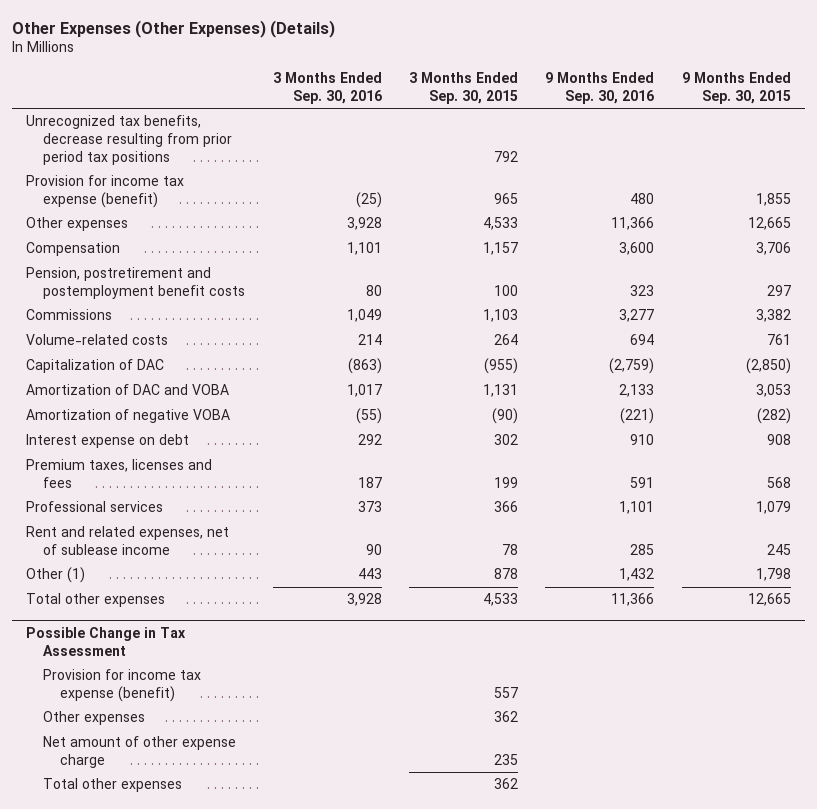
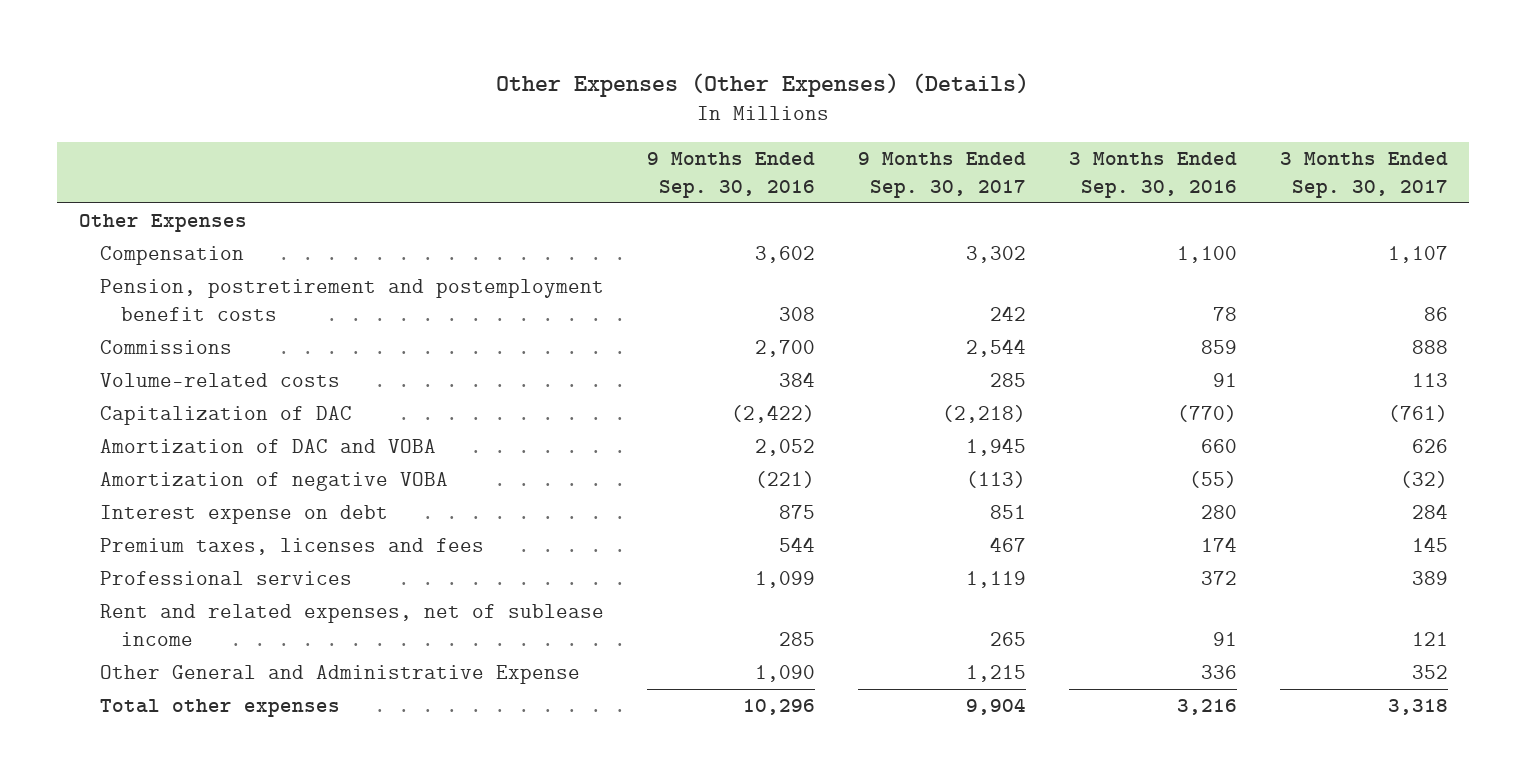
- | 3 Months Ended Sep. 30, 2016 | 3 Months Ended Sep. 30, 2015 | 9 Months Ended Sep. 30, 2016 | 9 Months Ended Sep. 30, 2015
+ | 9 Months Ended Sep. 30, 2016 | 9 Months Ended Sep. 30, 2017 | 3 Months Ended Sep. 30, 2016 | 3 Months Ended Sep. 30, 2017
- Unrecognized tax benefits, decrease resulting from prior period tax positions | | 792 | |
- Provision for income tax expense (benefit) | (25) | 965 | 480 | 1,855
- Other expenses | 3,928 | 4,533 | 11,366 | 12,665
- Compensation | 1,101 | 1,157 | 3,600 | 3,706
- Pension, postretirement and postemployment benefit costs | 80 | 100 | 323 | 297
- Commissions | 1,049 | 1,103 | 3,277 | 3,382
- Volume-related costs | 214 | 264 | 694 | 761
- Capitalization of DAC | (863) | (955) | (2,759) | (2,850)
- Amortization of DAC and VOBA | 1,017 | 1,131 | 2,133 | 3,053
+ Other Expenses
+ Compensation | 3,602 | 3,302 | 1,100 | 1,107
+ Pension, postretirement and postemployment benefit costs | 308 | 242 | 78 | 86
+ Commissions | 2,700 | 2,544 | 859 | 888
+ Volume-related costs | 384 | 285 | 91 | 113
+ Capitalization of DAC | (2,422) | (2,218) | (770) | (761)
+ Amortization of DAC and VOBA | 2,052 | 1,945 | 660 | 626
- Interest expense on debt | 292 | 302 | 910 | 908
- Premium taxes, licenses and fees | 187 | 199 | 591 | 568
- Professional services | 373 | 366 | 1,101 | 1,079
- Rent and related expenses, net of sublease income | 90 | 78 | 285 | 245
- Other (1) | 443 | 878 | 1,432 | 1,798
- Total other expenses | 3,928 | 4,533 | 11,366 | 12,665
- Possible Change in Tax Assessment
- Provision for income tax expense (benefit) | | 557 | |
- Other expenses | | 362 | |
- Net amount of other expense charge | | 235 | |
- Total other expenses | | 362 | |
+ Interest expense on debt | 875 | 851 | 280 | 284
+ Premium taxes, licenses and fees | 544 | 467 | 174 | 145
+ Professional services | 1,099 | 1,119 | 372 | 389
+ Rent and related expenses, net of sublease income | 285 | 265 | 91 | 121
+ Other General and Administrative Expense | 1,090 | 1,215 | 336 | 352
+ Total other expenses | 10,296 | 9,904 | 3,216 | 3,318

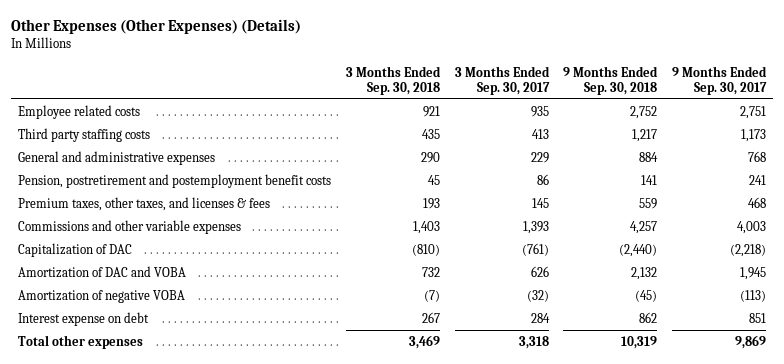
- | 9 Months Ended Sep. 30, 2016 | 9 Months Ended Sep. 30, 2017 | 3 Months Ended Sep. 30, 2016 | 3 Months Ended Sep. 30, 2017
+ | 3 Months Ended Sep. 30, 2018 | 3 Months Ended Sep. 30, 2017 | 9 Months Ended Sep. 30, 2018 | 9 Months Ended Sep. 30, 2017
- Other Expenses
- Compensation | 3,602 | 3,302 | 1,100 | 1,107
- Pension, postretirement and postemployment benefit costs | 308 | 242 | 78 | 86
- Commissions | 2,700 | 2,544 | 859 | 888
- Volume-related costs | 384 | 285 | 91 | 113
+ Employee related costs | 921 | 935 | 2,752 | 2,751
+ Third party staffing costs | 435 | 413 | 1,217 | 1,173
+ General and administrative expenses | 290 | 229 | 884 | 768
+ Pension, postretirement and postemployment benefit costs | 45 | 86 | 141 | 241
+ Premium taxes, other taxes, and licenses & fees | 193 | 145 | 559 | 468
+ Commissions and other variable expenses | 1,403 | 1,393 | 4,257 | 4,003
- Premium taxes, licenses and fees | 544 | 467 | 174 | 145
- Professional services | 1,099 | 1,119 | 372 | 389
- Rent and related expenses, net of sublease income | 285 | 265 | 91 | 121
- Other General and Administrative Expense | 1,090 | 1,215 | 336 | 352
- Total other expenses | 10,296 | 9,904 | 3,216 | 3,318
+ Total other expenses | 3,469 | 3,318 | 10,319 | 9,869

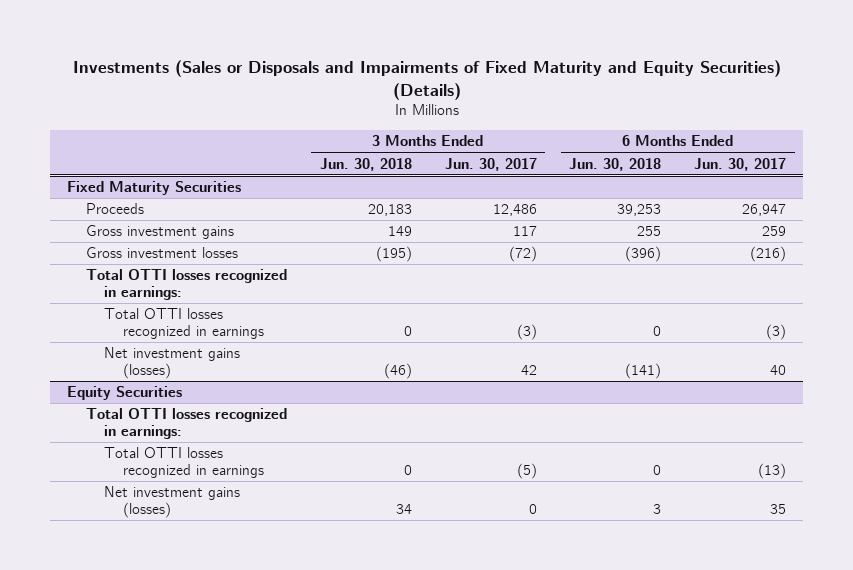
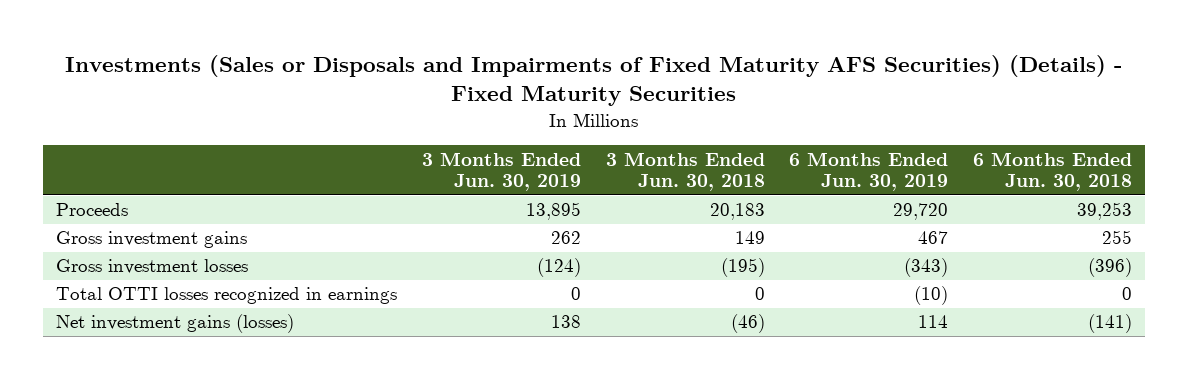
- Investments (Sales or Disposals and Impairments of Fixed Maturity and Equity Securities) (Details)
+ Investments (Sales or Disposals and Impairments of Fixed Maturity AFS Securities) (Details) - Fixed Maturity Securities
- | 3 Months Ended Jun. 30, 2018 | 3 Months Ended Jun. 30, 2017 | 6 Months Ended Jun. 30, 2018 | 6 Months Ended Jun. 30, 2017
+ | 3 Months Ended Jun. 30, 2019 | 3 Months Ended Jun. 30, 2018 | 6 Months Ended Jun. 30, 2019 | 6 Months Ended Jun. 30, 2018
- Fixed Maturity Securities
- Total OTTI losses recognized in earnings:
- Equity Securities
- Total OTTI losses recognized in earnings:
- Total OTTI losses recognized in earnings | 0 | (5) | 0 | (13)
- Net investment gains (losses) | 34 | 0 | 3 | 35

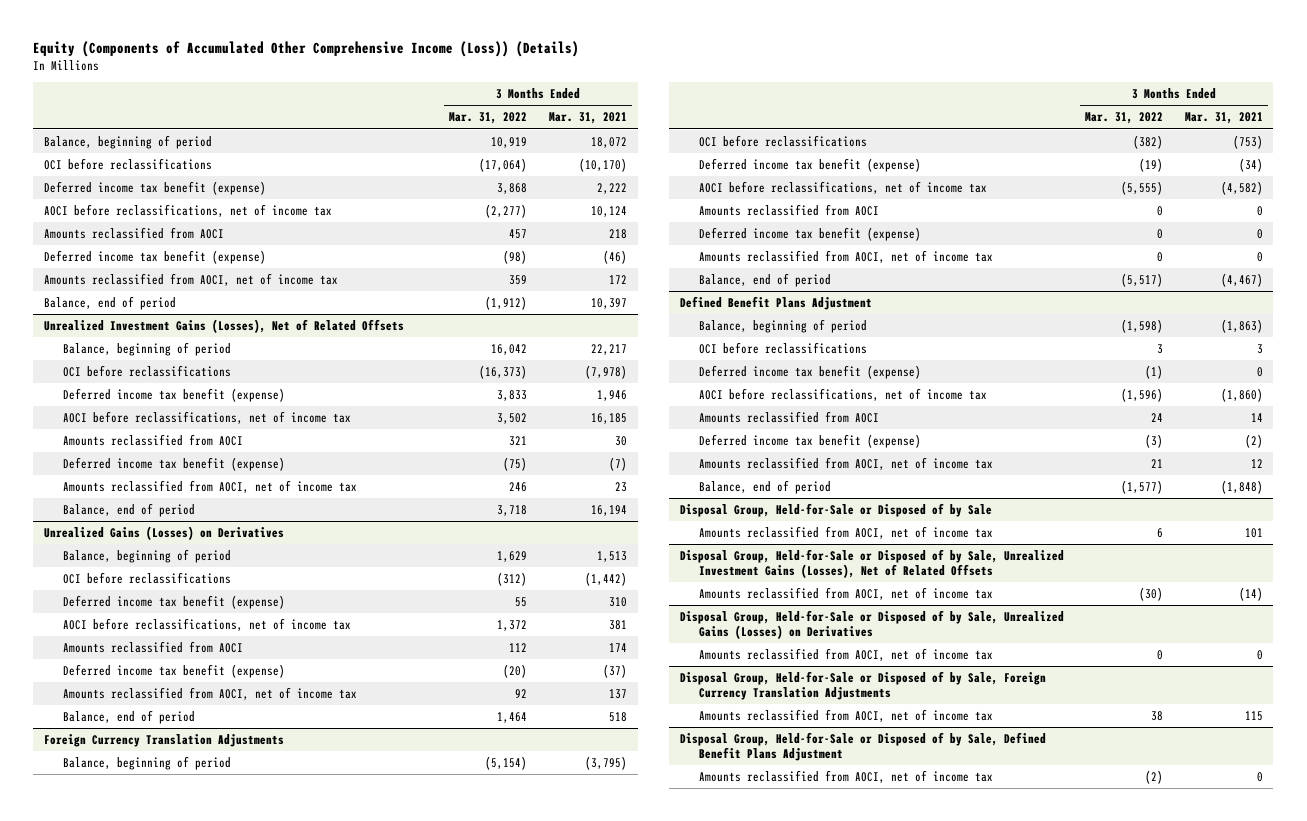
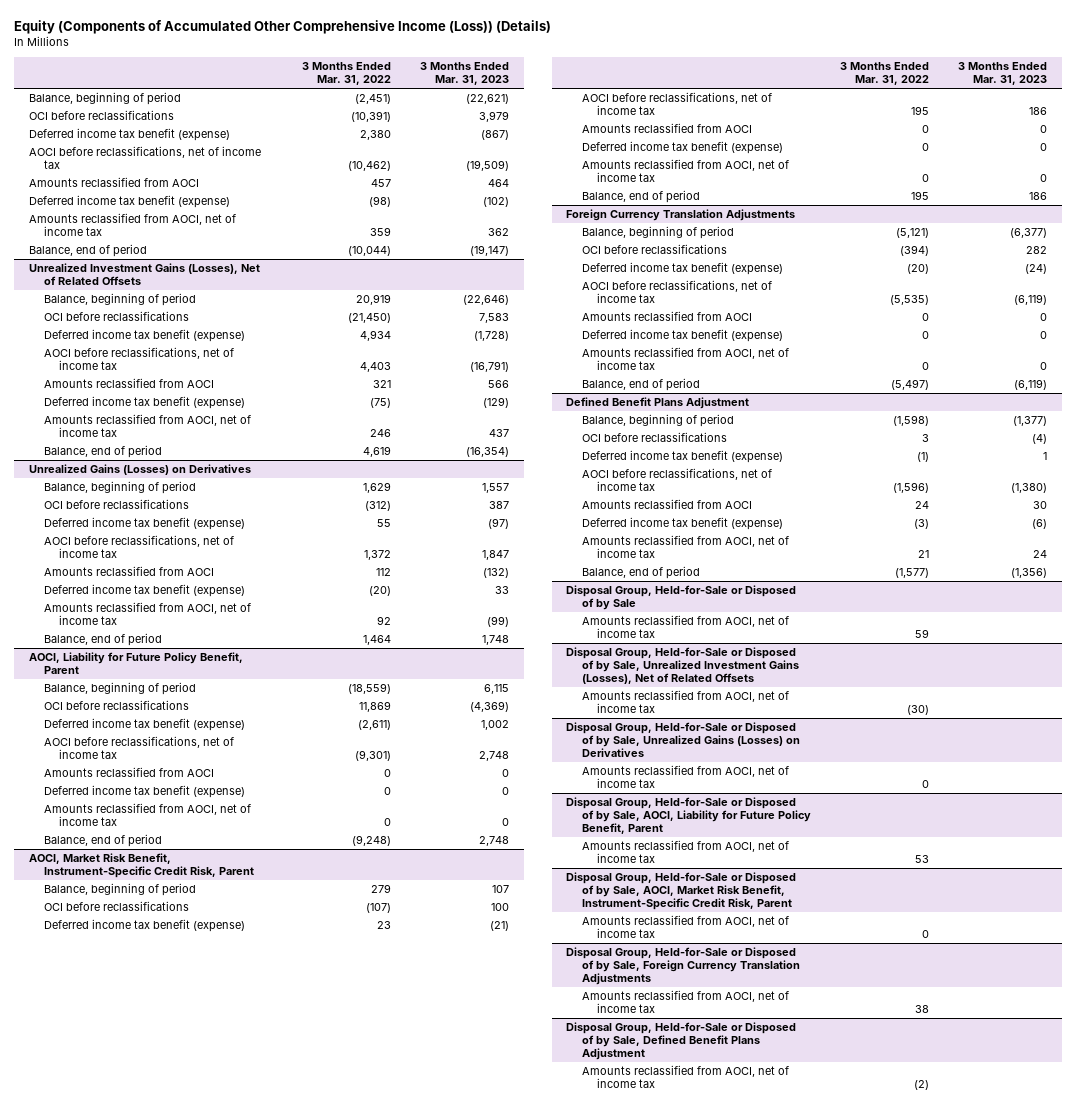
- | 3 Months Ended Mar. 31, 2022 | 3 Months Ended Mar. 31, 2021
+ | 3 Months Ended Mar. 31, 2022 | 3 Months Ended Mar. 31, 2023
- Balance, beginning of period | 10,919 | 18,072
- OCI before reclassifications | (17,064) | (10,170)
- Deferred income tax benefit (expense) | 3,868 | 2,222
- AOCI before reclassifications, net of income tax | (2,277) | 10,124
+ Balance, beginning of period | (2,451) | (22,621)
+ OCI before reclassifications | (10,391) | 3,979
+ Deferred income tax benefit (expense) | 2,380 | (867)
+ AOCI before reclassifications, net of income tax | (10,462) | (19,509)
- Balance, end of period | (1,912) | 10,397
+ Balance, end of period | (10,044) | (19,147)
@ Unrealized Investment Gains (Losses), Net of Related Offsets
- Balance, beginning of period | 16,042 | 22,217
- OCI before reclassifications | (16,373) | (7,978)
- Deferred income tax benefit (expense) | 3,833 | 1,946
- AOCI before reclassifications, net of income tax | 3,502 | 16,185
+ Balance, beginning of period | 20,919 | (22,646)
+ OCI before reclassifications | (21,450) | 7,583
+ Deferred income tax benefit (expense) | 4,934 | (1,728)
+ AOCI before reclassifications, net of income tax | 4,403 | (16,791)
- Balance, end of period | 3,718 | 16,194
+ Balance, end of period | 4,619 | (16,354)
+ AOCI, Liability for Future Policy Benefit, Parent
+ Balance, beginning of period | (18,559) | 6,115
+ OCI before reclassifications | 11,869 | (4,369)
+ Deferred income tax benefit (expense) | (2,611) | 1,002
+ AOCI before reclassifications, net of income tax | (9,301) | 2,748
+ Amounts reclassified from AOCI | 0 | 0
+ Deferred income tax benefit (expense) | 0 | 0
+ Amounts reclassified from AOCI, net of income tax | 0 | 0
+ Balance, end of period | (9,248) | 2,748
+ AOCI, Market Risk Benefit, Instrument-Specific Credit Risk, Parent
+ Balance, beginning of period | 279 | 107
+ OCI before reclassifications | (107) | 100
+ Deferred income tax benefit (expense) | 23 | (21)
+ AOCI before reclassifications, net of income tax | 195 | 186
+ Amounts reclassified from AOCI | 0 | 0
+ Deferred income tax benefit (expense) | 0 | 0
+ Amounts reclassified from AOCI, net of income tax | 0 | 0
+ Balance, end of period | 195 | 186
@ Foreign Currency Translation Adjustments
- Balance, beginning of period | (5,154) | (3,795)
- OCI before reclassifications | (382) | (753)
- Deferred income tax benefit (expense) | (19) | (34)
- AOCI before reclassifications, net of income tax | (5,555) | (4,582)
+ Balance, beginning of period | (5,121) | (6,377)
+ OCI before reclassifications | (394) | 282
+ Deferred income tax benefit (expense) | (20) | (24)
+ AOCI before reclassifications, net of income tax | (5,535) | (6,119)
- Balance, end of period | (5,517) | (4,467)
+ Balance, end of period | (5,497) | (6,119)
@ Disposal Group, Held-for-Sale or Disposed of by Sale
- Amounts reclassified from AOCI, net of income tax | 6 | 101
+ Amounts reclassified from AOCI, net of income tax | 59 |
+ Disposal Group, Held-for-Sale or Disposed of by Sale, AOCI, Liability for Future Policy Benefit, Parent
+ Amounts reclassified from AOCI, net of income tax | 53 |
+ Disposal Group, Held-for-Sale or Disposed of by Sale, AOCI, Market Risk Benefit, Instrument-Specific Credit Risk, Parent
+ Amounts reclassified from AOCI, net of income tax | 0 |

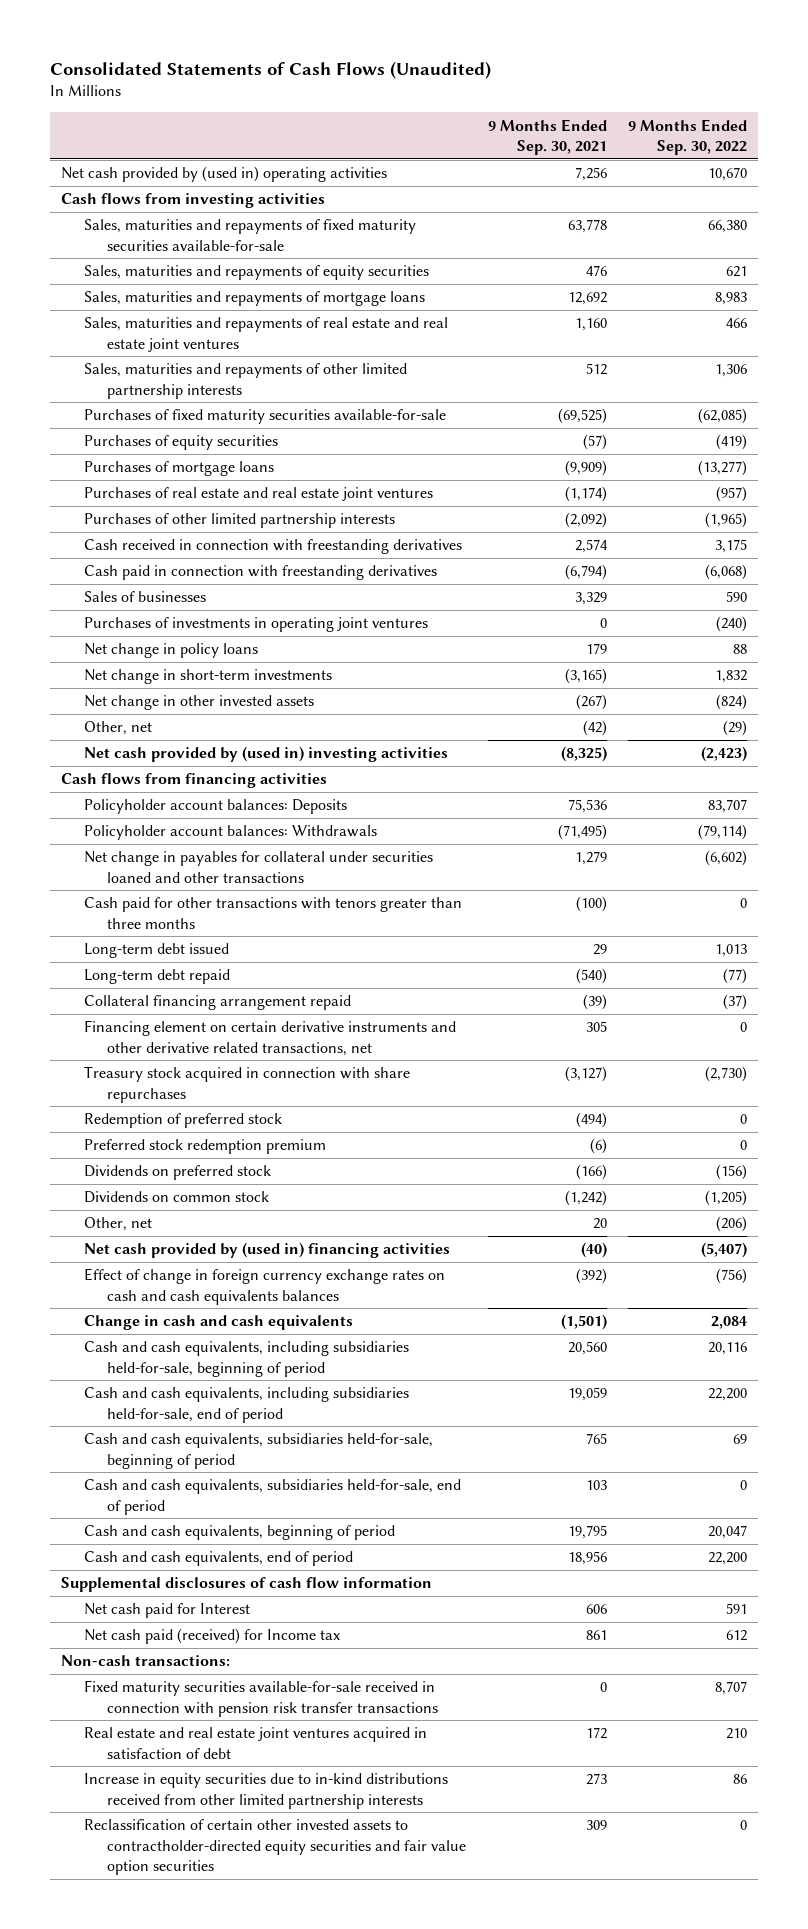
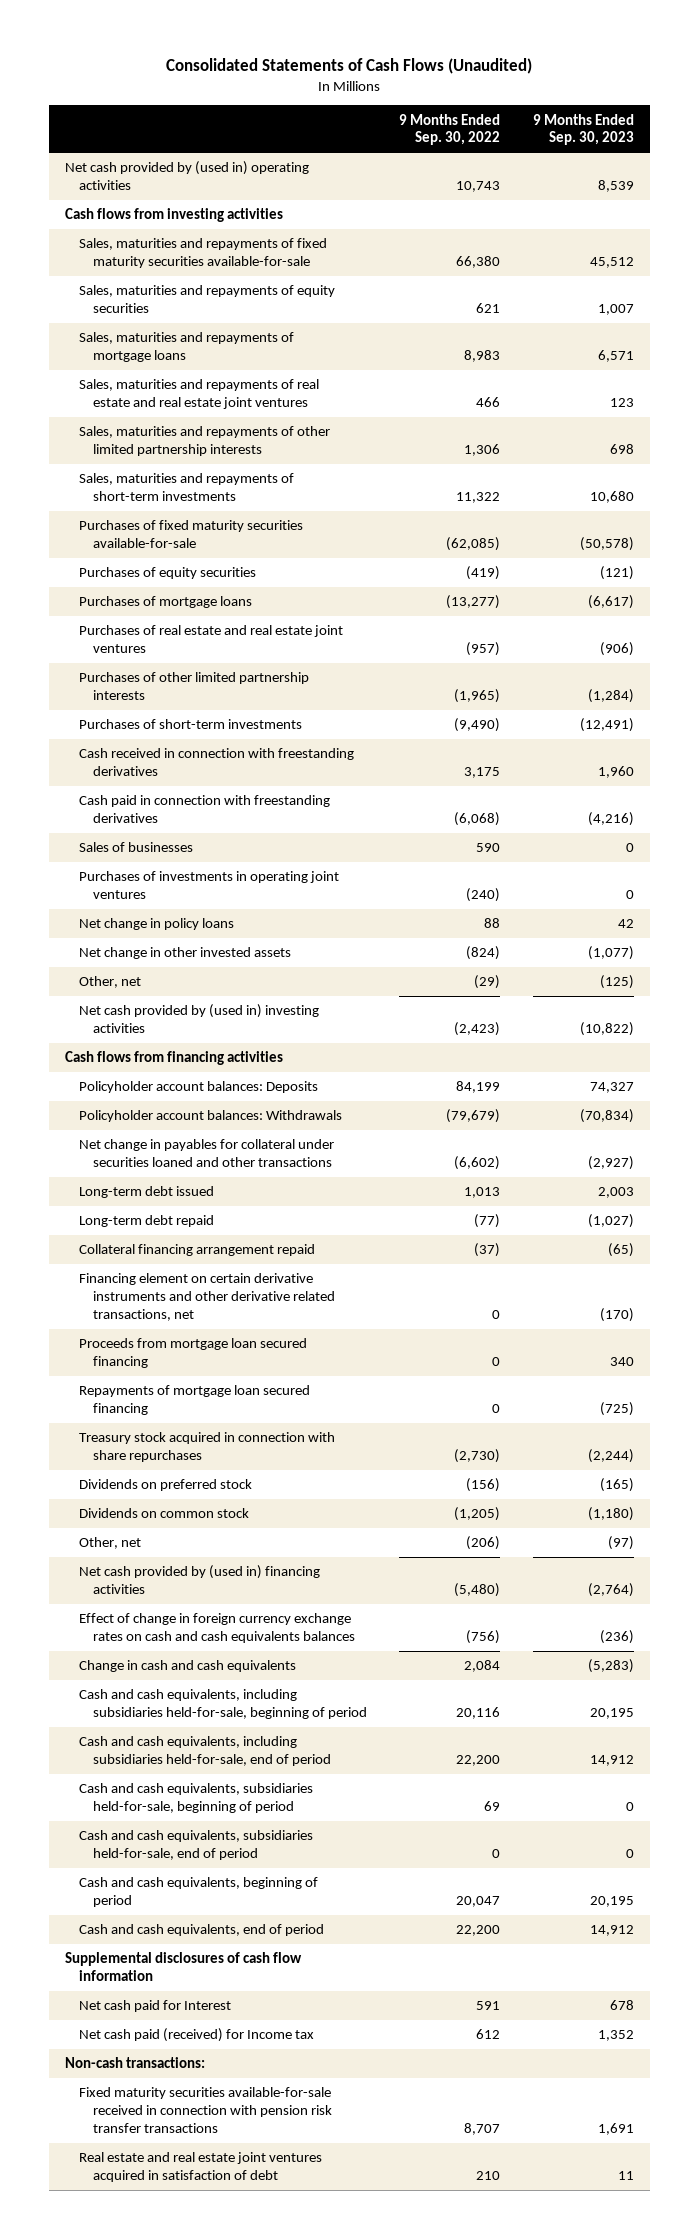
- | 9 Months Ended Sep. 30, 2021 | 9 Months Ended Sep. 30, 2022
+ | 9 Months Ended Sep. 30, 2022 | 9 Months Ended Sep. 30, 2023
- Net cash provided by (used in) operating activities | 7,256 | 10,670
+ Net cash provided by (used in) operating activities | 10,743 | 8,539
+ Sales, maturities and repayments of short-term investments | 11,322 | 10,680
+ Purchases of short-term investments | (9,490) | (12,491)
- Net change in short-term investments | (3,165) | 1,832
- Policyholder account balances: Deposits | 75,536 | 83,707
- Policyholder account balances: Withdrawals | (71,495) | (79,114)
+ Policyholder account balances: Deposits | 84,199 | 74,327
+ Policyholder account balances: Withdrawals | (79,679) | (70,834)
- Cash paid for other transactions with tenors greater than three months | (100) | 0
+ Proceeds from mortgage loan secured financing | 0 | 340
+ Repayments of mortgage loan secured financing | 0 | (725)
- Redemption of preferred stock | (494) | 0
- Preferred stock redemption premium | (6) | 0
- Net cash provided by (used in) financing activities | (40) | (5,407)
+ Net cash provided by (used in) financing activities | (5,480) | (2,764)
- Increase in equity securities due to in-kind distributions received from other limited partnership interests | 273 | 86
- Reclassification of certain other invested assets to contractholder-directed equity securities and fair value option securities | 309 | 0

